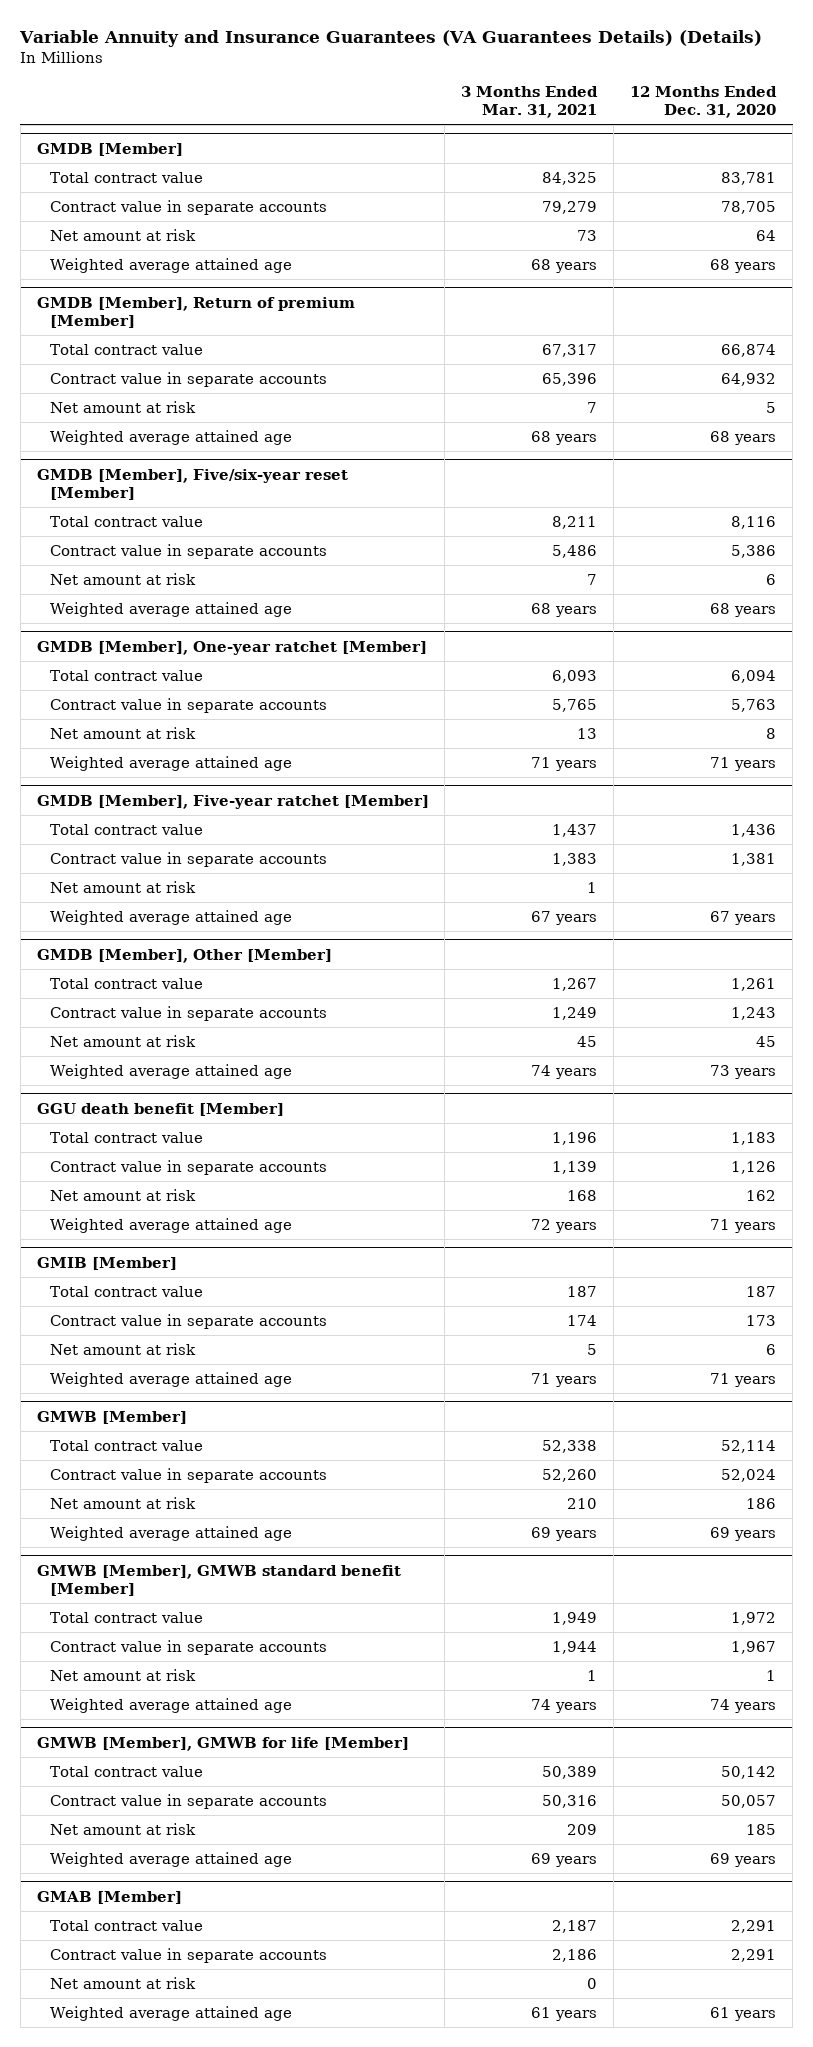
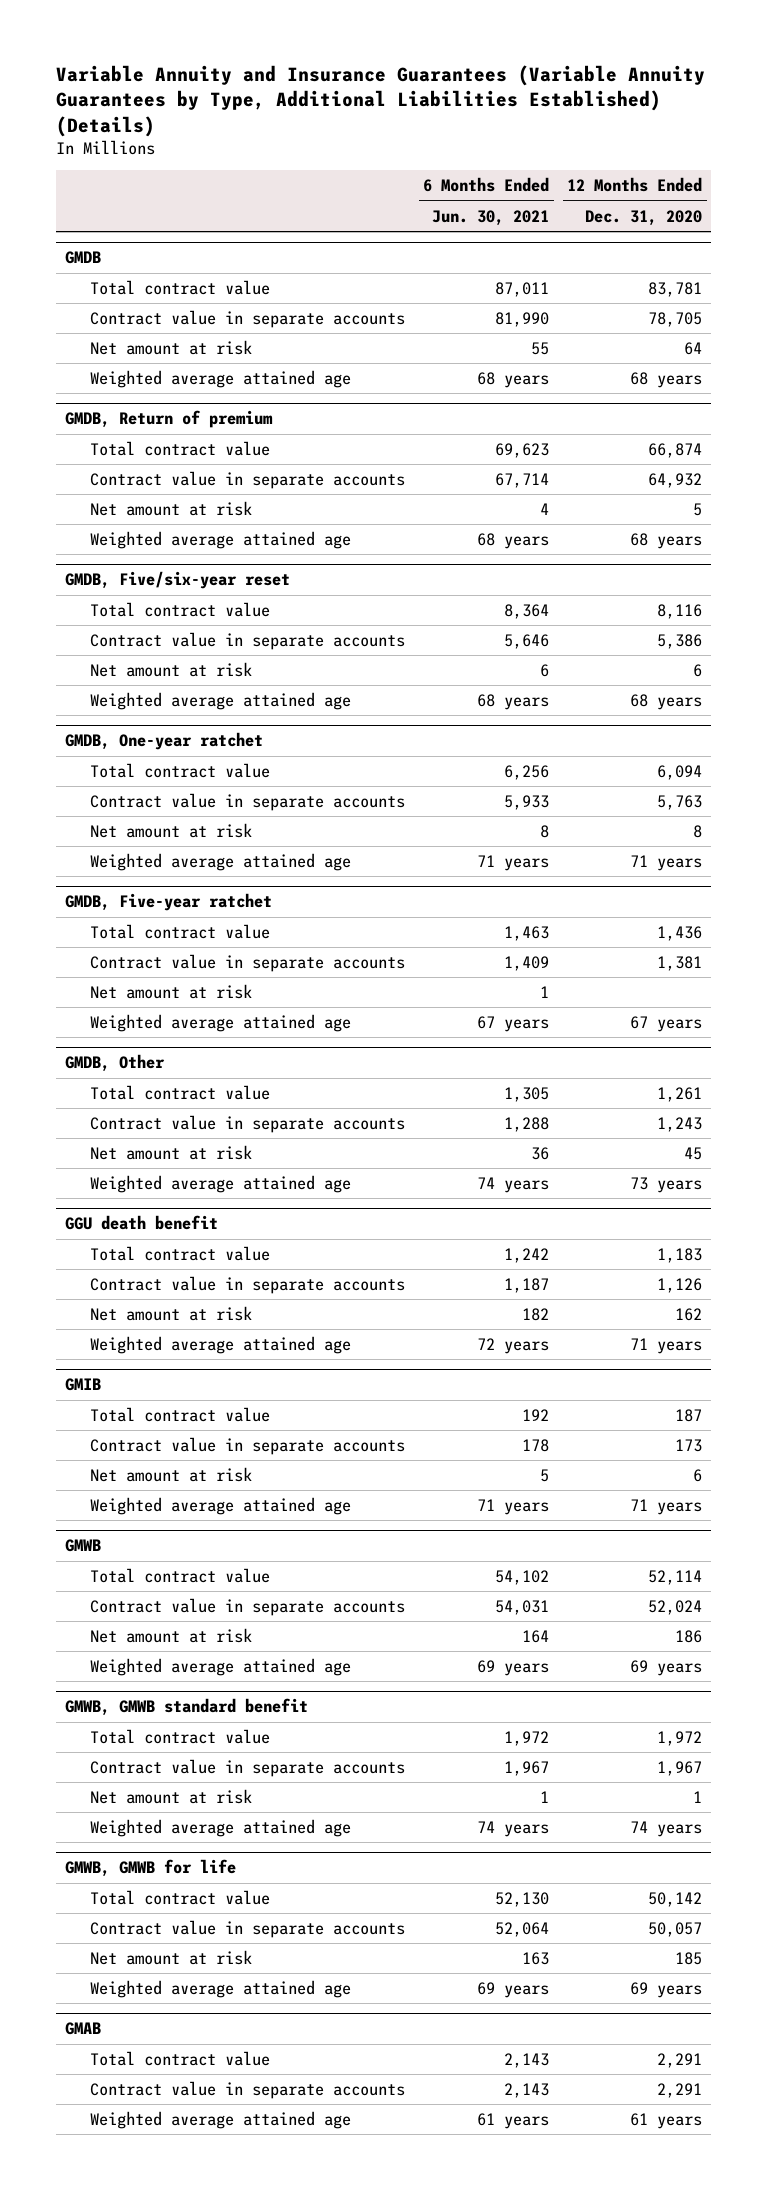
- Variable Annuity and Insurance Guarantees (VA Guarantees Details) (Details)
+ Variable Annuity and Insurance Guarantees (Variable Annuity Guarantees by Type, Additional Liabilities Established) (Details)
- | 3 Months Ended Mar. 31, 2021 | 12 Months Ended Dec. 31, 2020
+ | 6 Months Ended Jun. 30, 2021 | 12 Months Ended Dec. 31, 2020
- GMDB [Member]
+ GMDB
- GMDB [Member], Return of premium [Member]
+ GMDB, Return of premium
- GMDB [Member], Five/six-year reset [Member]
+ GMDB, Five/six-year reset
- GMDB [Member], One-year ratchet [Member]
+ GMDB, One-year ratchet
- GMDB [Member], Five-year ratchet [Member]
+ GMDB, Five-year ratchet
- GMDB [Member], Other [Member]
+ GMDB, Other
- GGU death benefit [Member]
+ GGU death benefit
- GMIB [Member]
+ GMIB
- GMWB [Member]
+ GMWB
- GMWB [Member], GMWB standard benefit [Member]
+ GMWB, GMWB standard benefit
- GMWB [Member], GMWB for life [Member]
+ GMWB, GMWB for life
- GMAB [Member]
+ GMAB
- Net amount at risk | 0 |

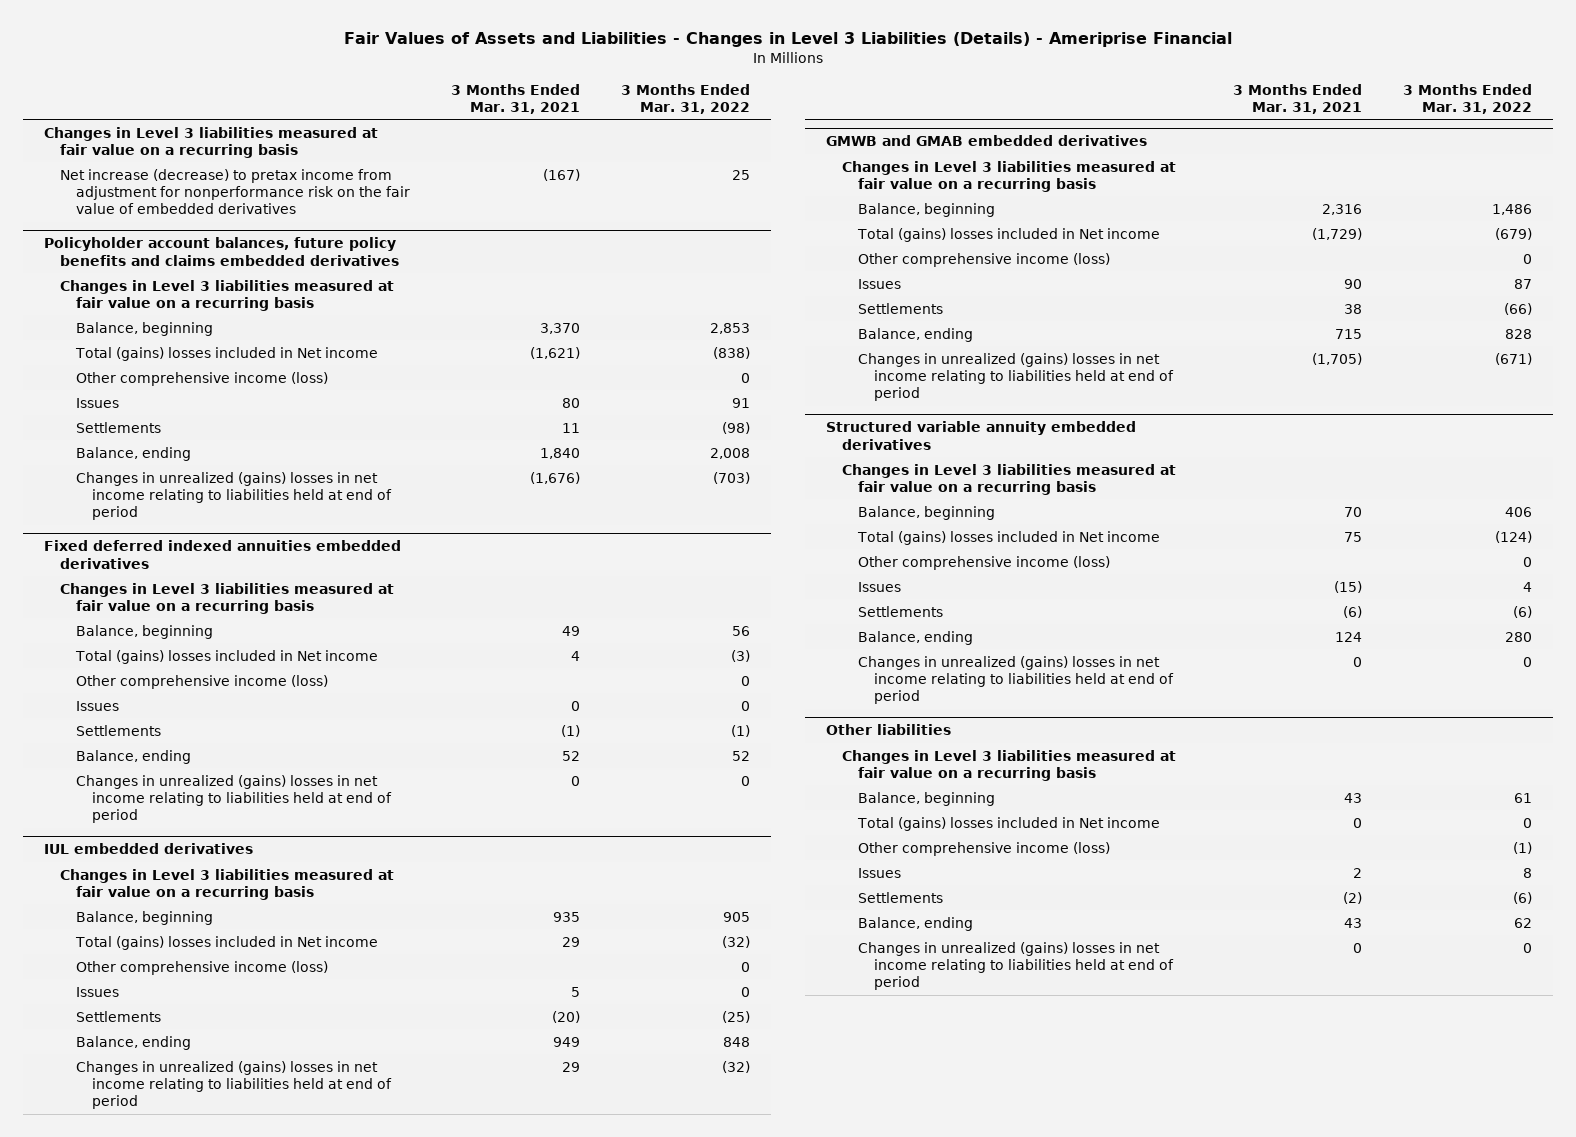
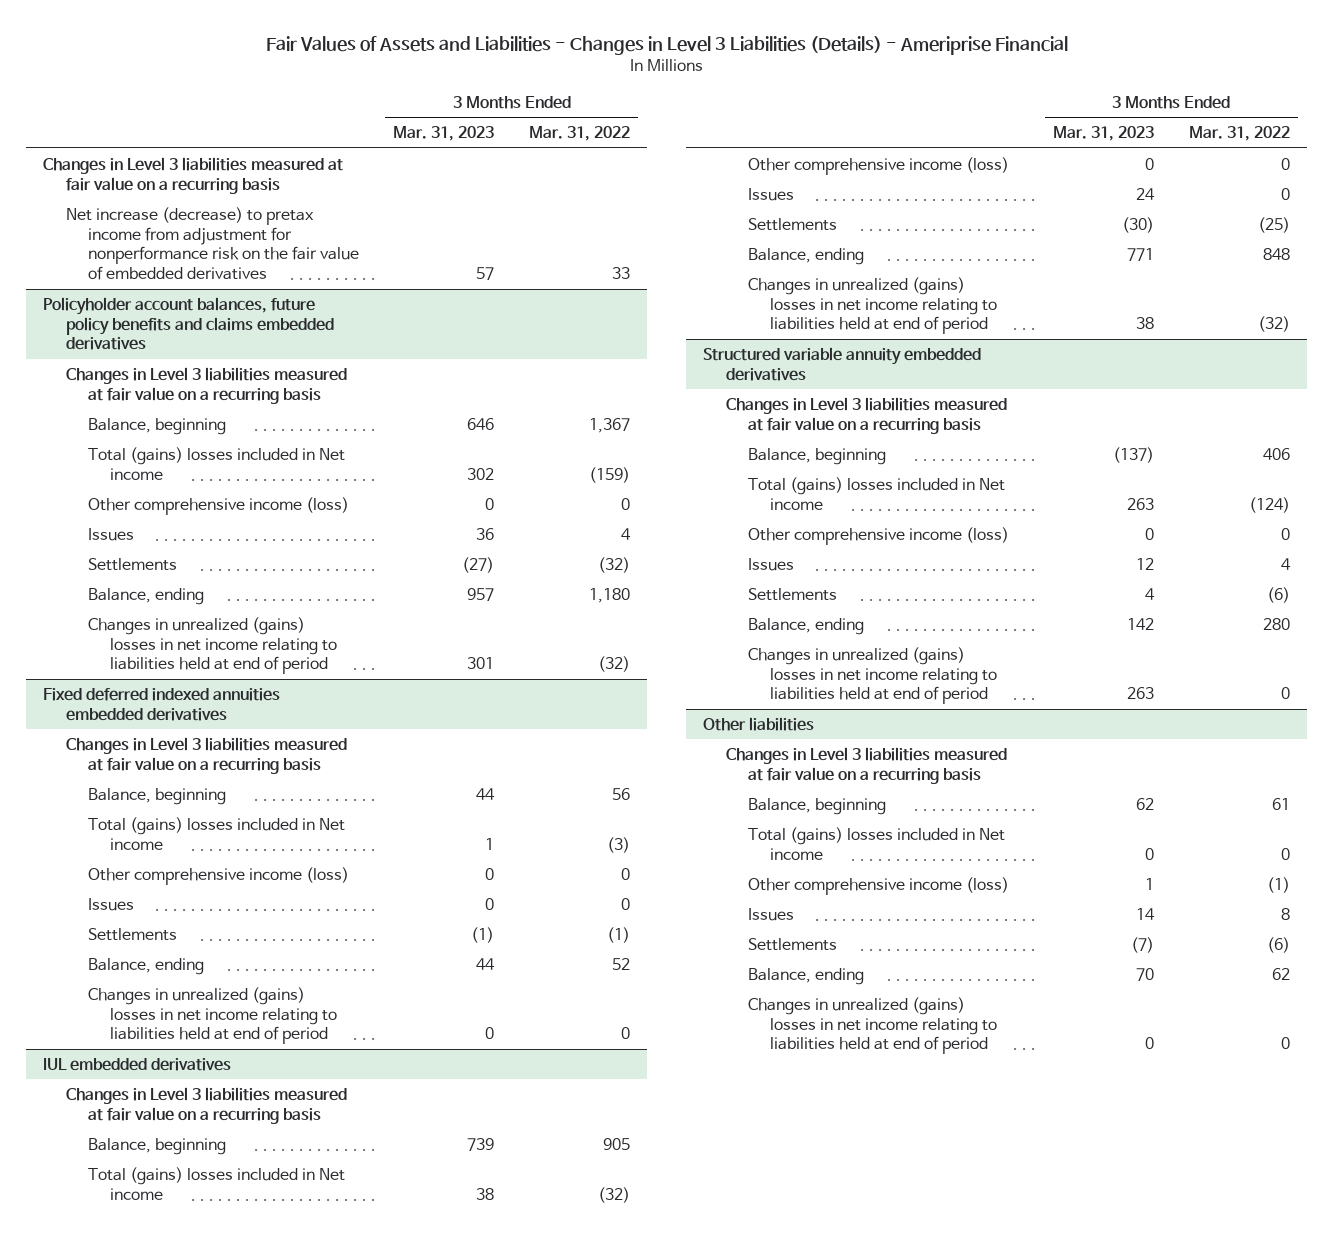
- | 3 Months Ended Mar. 31, 2021 | 3 Months Ended Mar. 31, 2022
+ | 3 Months Ended Mar. 31, 2023 | 3 Months Ended Mar. 31, 2022
- Net increase (decrease) to pretax income from adjustment for nonperformance risk on the fair value of embedded derivatives | (167) | 25
+ Net increase (decrease) to pretax income from adjustment for nonperformance risk on the fair value of embedded derivatives | 57 | 33
@ Policyholder account balances, future policy benefits and claims embedded derivatives
- Balance, beginning | 3,370 | 2,853
- Total (gains) losses included in Net income | (1,621) | (838)
+ Balance, beginning | 646 | 1,367
+ Total (gains) losses included in Net income | 302 | (159)
- Issues | 80 | 91
- Settlements | 11 | (98)
- Balance, ending | 1,840 | 2,008
- Changes in unrealized (gains) losses in net income relating to liabilities held at end of period | (1,676) | (703)
+ Issues | 36 | 4
+ Settlements | (27) | (32)
+ Balance, ending | 957 | 1,180
+ Changes in unrealized (gains) losses in net income relating to liabilities held at end of period | 301 | (32)
- GMWB and GMAB embedded derivatives
- Changes in Level 3 liabilities measured at fair value on a recurring basis
- Balance, beginning | 2,316 | 1,486
- Total (gains) losses included in Net income | (1,729) | (679)
- Other comprehensive income (loss) | | 0
- Issues | 90 | 87
- Settlements | 38 | (66)
- Balance, ending | 715 | 828
- Changes in unrealized (gains) losses in net income relating to liabilities held at end of period | (1,705) | (671)

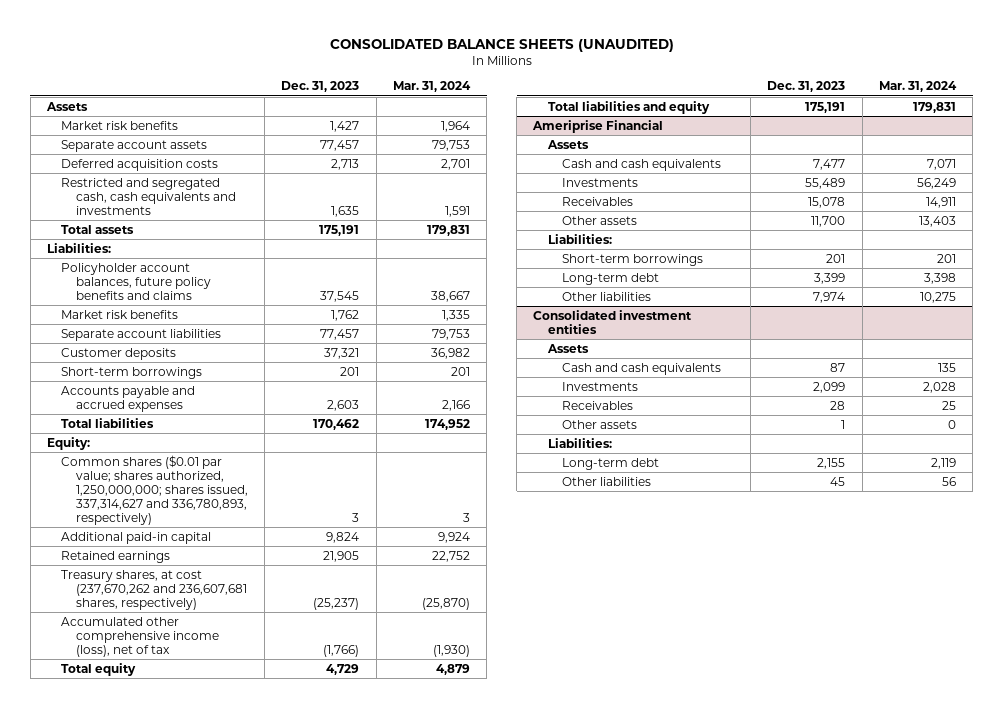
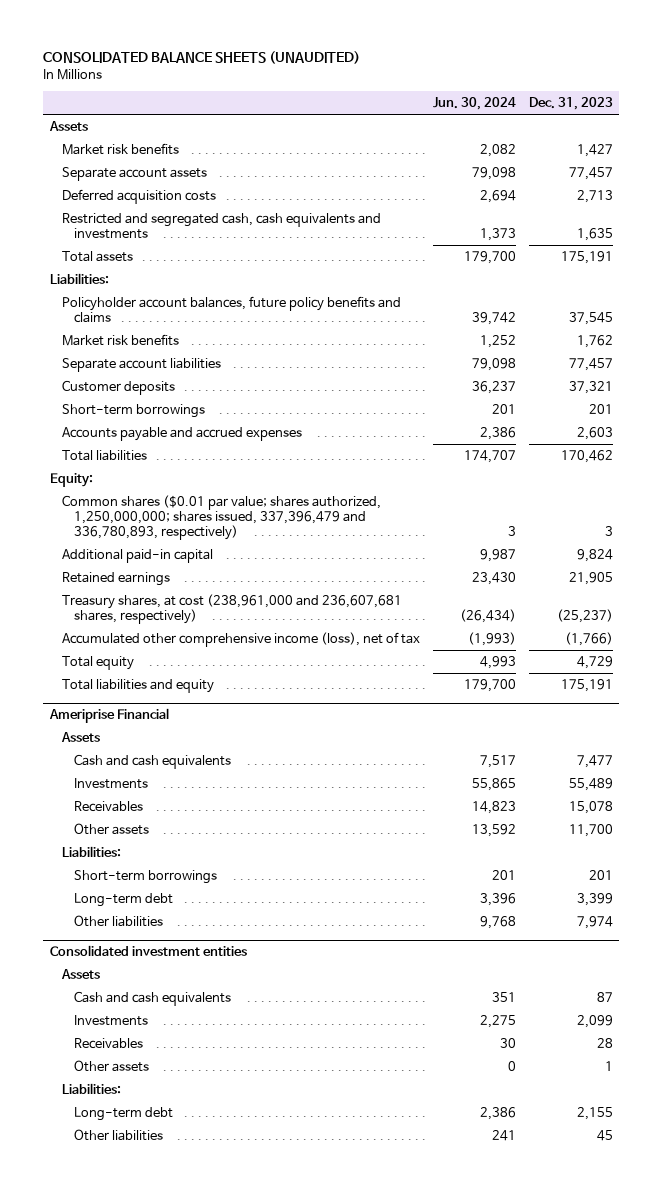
- | Dec. 31, 2023 | Mar. 31, 2024
+ | Jun. 30, 2024 | Dec. 31, 2023
- Common shares ($0.01 par value; shares authorized, 1,250,000,000; shares issued, 337,314,627 and 336,780,893, respectively) | 3 | 3
+ Common shares ($0.01 par value; shares authorized, 1,250,000,000; shares issued, 337,396,479 and 336,780,893, respectively) | 3 | 3
- Treasury shares, at cost (237,670,262 and 236,607,681 shares, respectively) | (25,237) | (25,870)
+ Treasury shares, at cost (238,961,000 and 236,607,681 shares, respectively) | (26,434) | (25,237)

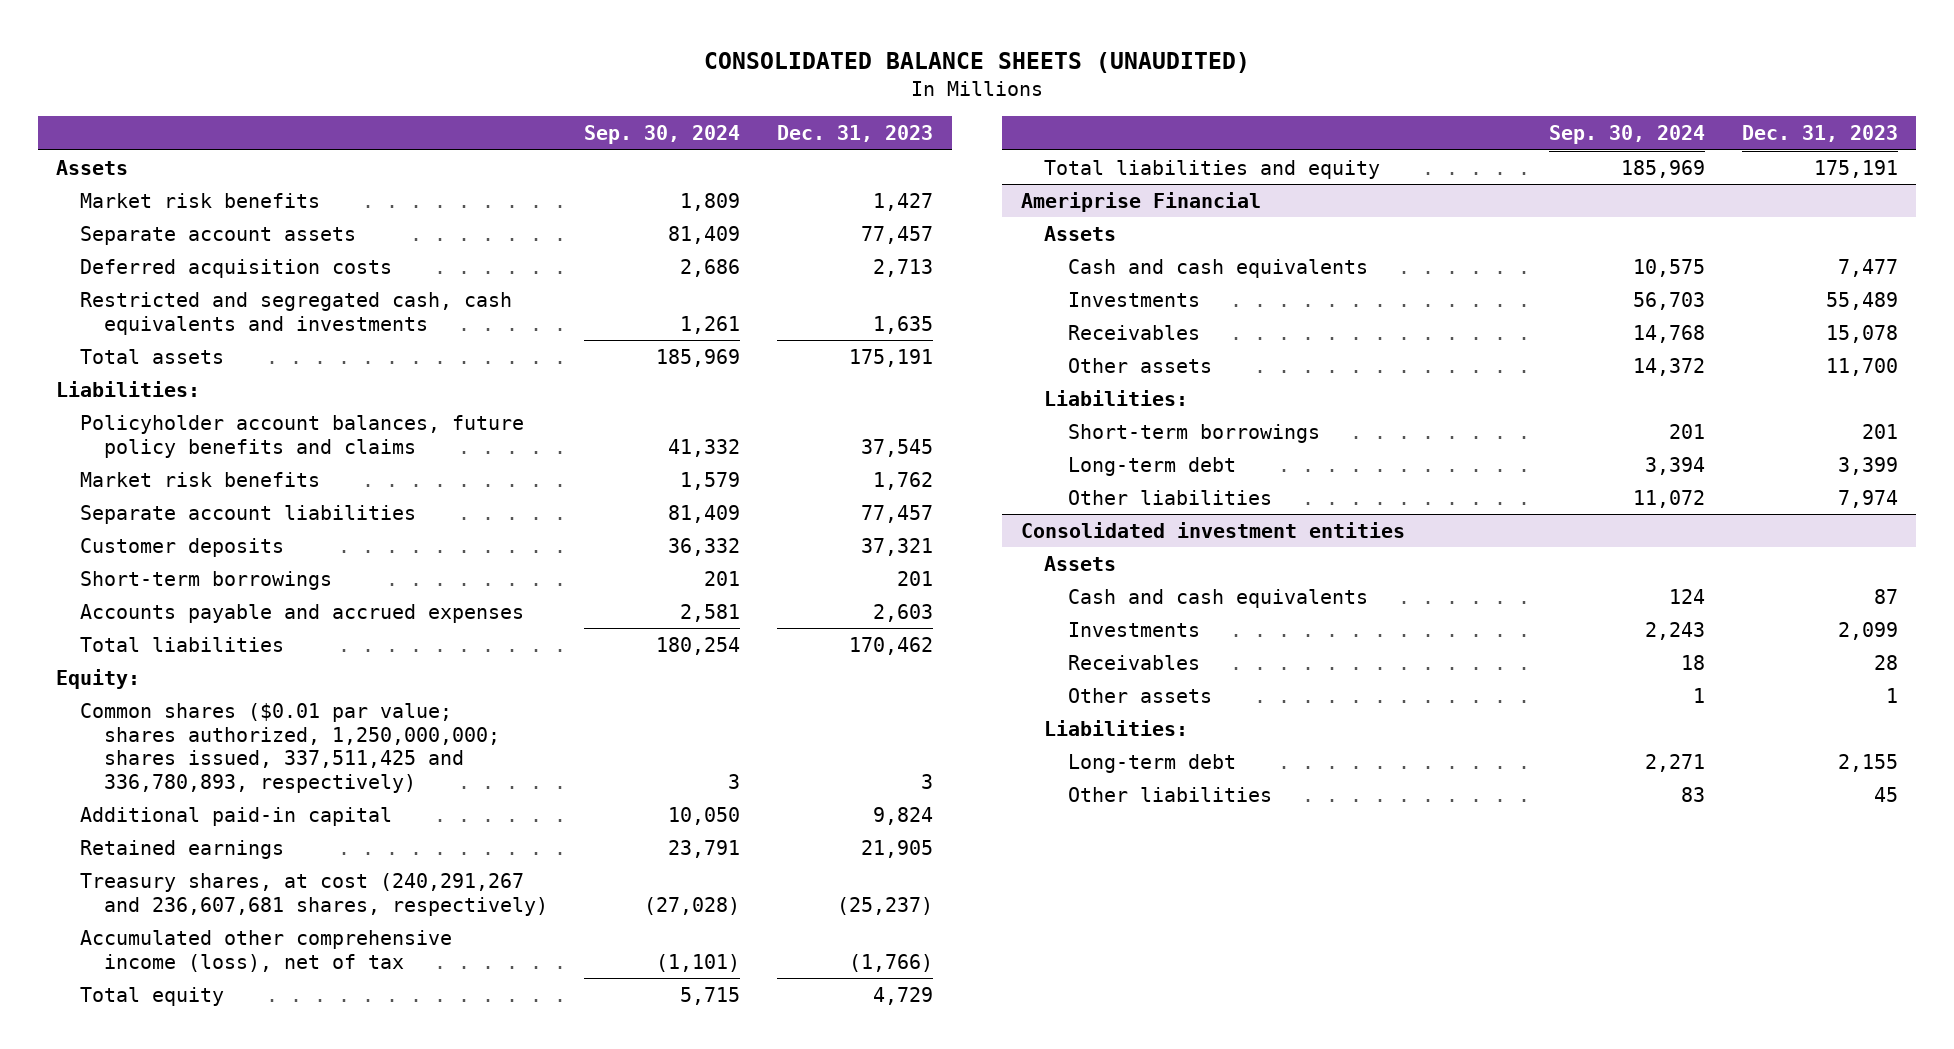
- | Jun. 30, 2024 | Dec. 31, 2023
+ | Sep. 30, 2024 | Dec. 31, 2023
- Common shares ($0.01 par value; shares authorized, 1,250,000,000; shares issued, 337,396,479 and 336,780,893, respectively) | 3 | 3
+ Common shares ($0.01 par value; shares authorized, 1,250,000,000; shares issued, 337,511,425 and 336,780,893, respectively) | 3 | 3
- Treasury shares, at cost (238,961,000 and 236,607,681 shares, respectively) | (26,434) | (25,237)
+ Treasury shares, at cost (240,291,267 and 236,607,681 shares, respectively) | (27,028) | (25,237)

